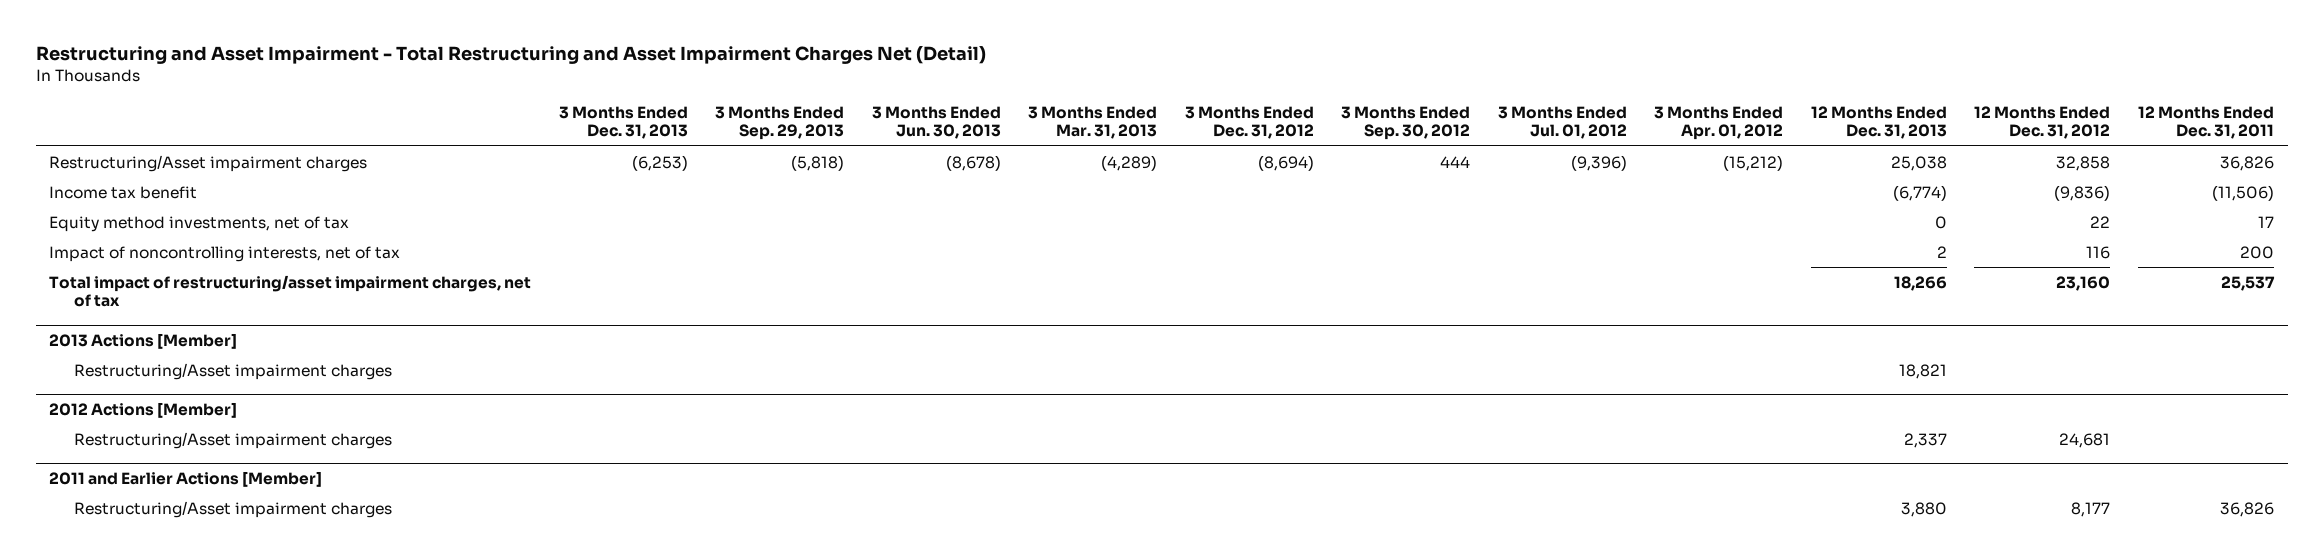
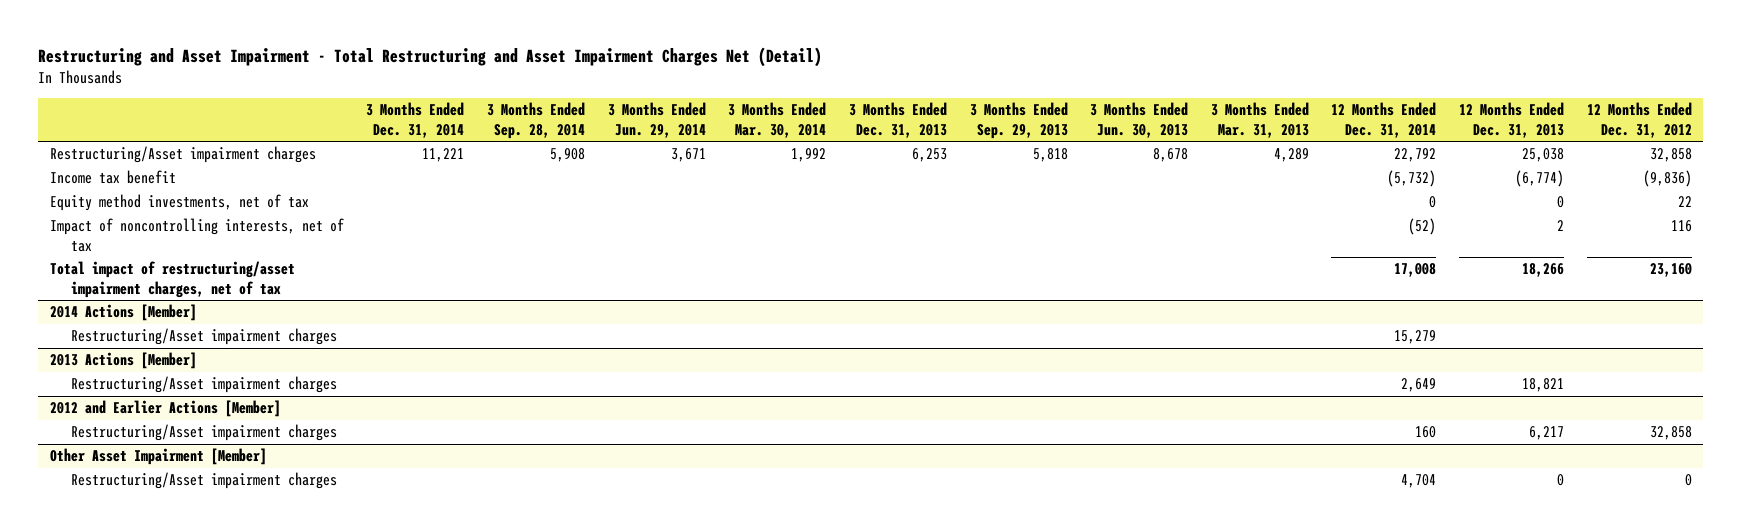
- | 3 Months Ended Dec. 31, 2013 | 3 Months Ended Sep. 29, 2013 | 3 Months Ended Jun. 30, 2013 | 3 Months Ended Mar. 31, 2013 | 3 Months Ended Dec. 31, 2012 | 3 Months Ended Sep. 30, 2012 | 3 Months Ended Jul. 01, 2012 | 3 Months Ended Apr. 01, 2012 | 12 Months Ended Dec. 31, 2013 | 12 Months Ended Dec. 31, 2012 | 12 Months Ended Dec. 31, 2011
+ | 3 Months Ended Dec. 31, 2014 | 3 Months Ended Sep. 28, 2014 | 3 Months Ended Jun. 29, 2014 | 3 Months Ended Mar. 30, 2014 | 3 Months Ended Dec. 31, 2013 | 3 Months Ended Sep. 29, 2013 | 3 Months Ended Jun. 30, 2013 | 3 Months Ended Mar. 31, 2013 | 12 Months Ended Dec. 31, 2014 | 12 Months Ended Dec. 31, 2013 | 12 Months Ended Dec. 31, 2012
- Restructuring/Asset impairment charges | (6,253) | (5,818) | (8,678) | (4,289) | (8,694) | 444 | (9,396) | (15,212) | 25,038 | 32,858 | 36,826
+ Restructuring/Asset impairment charges | 11,221 | 5,908 | 3,671 | 1,992 | 6,253 | 5,818 | 8,678 | 4,289 | 22,792 | 25,038 | 32,858
+ 2014 Actions [Member]
+ Restructuring/Asset impairment charges | | | | | | | | | 15,279 | |
- 2012 Actions [Member]
- Restructuring/Asset impairment charges | | | | | | | | | 2,337 | 24,681 |
- 2011 and Earlier Actions [Member]
- Restructuring/Asset impairment charges | | | | | | | | | 3,880 | 8,177 | 36,826
+ 2012 and Earlier Actions [Member]
+ Restructuring/Asset impairment charges | | | | | | | | | 160 | 6,217 | 32,858
+ Other Asset Impairment [Member]
+ Restructuring/Asset impairment charges | | | | | | | | | 4,704 | 0 | 0

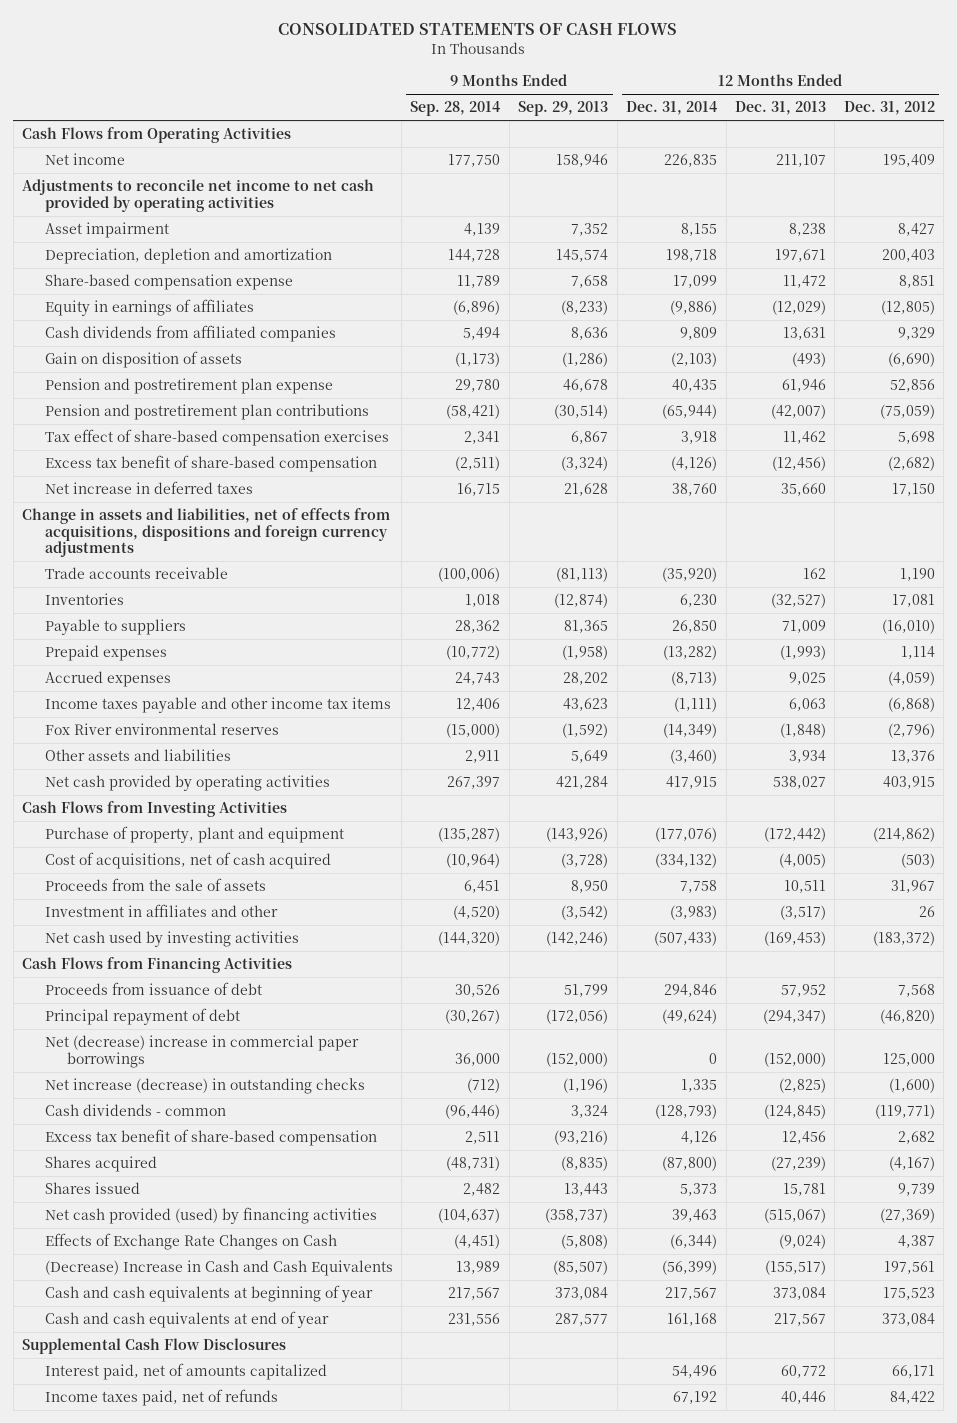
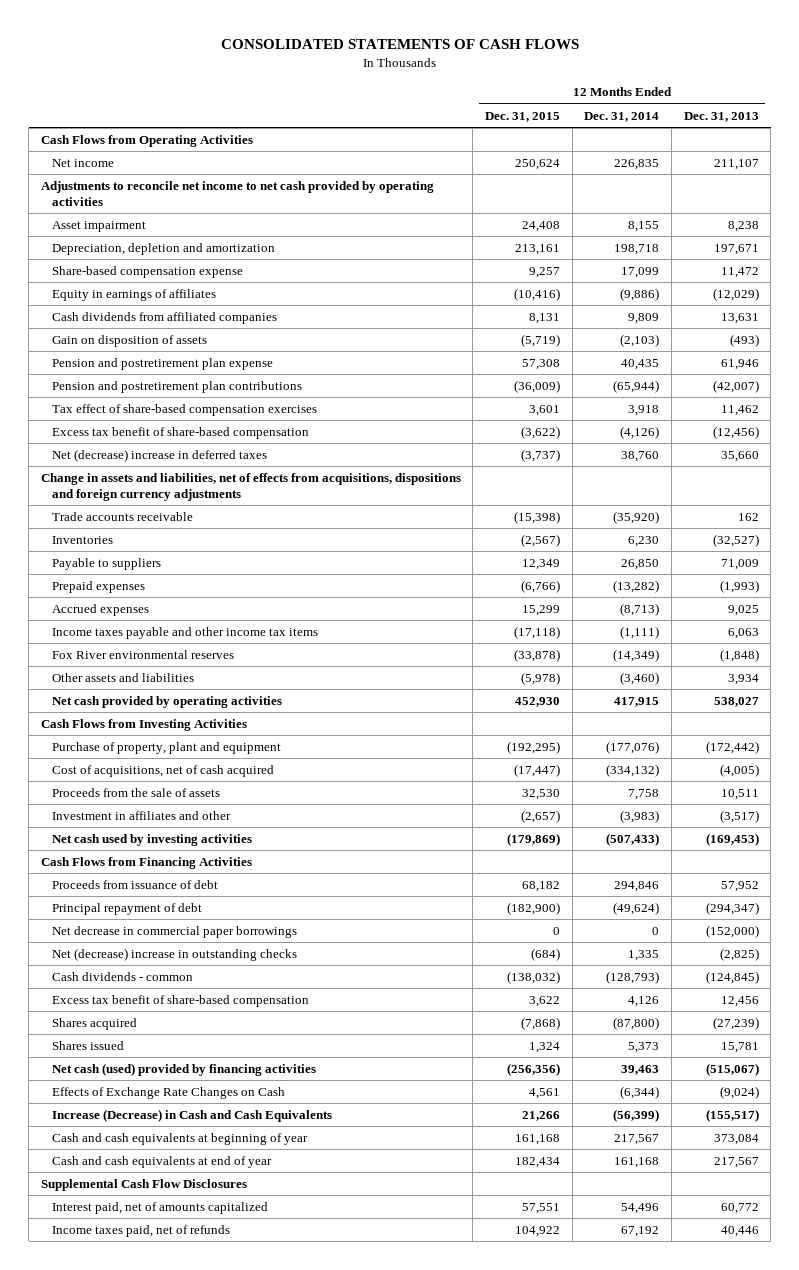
- | 9 Months Ended Sep. 28, 2014 | 9 Months Ended Sep. 29, 2013 | 12 Months Ended Dec. 31, 2014 | 12 Months Ended Dec. 31, 2013 | 12 Months Ended Dec. 31, 2012
+ | 12 Months Ended Dec. 31, 2015 | 12 Months Ended Dec. 31, 2014 | 12 Months Ended Dec. 31, 2013
- Net increase in deferred taxes | 16,715 | 21,628 | 38,760 | 35,660 | 17,150
+ Net (decrease) increase in deferred taxes | (3,737) | 38,760 | 35,660
- Net (decrease) increase in commercial paper borrowings | 36,000 | (152,000) | 0 | (152,000) | 125,000
- Net increase (decrease) in outstanding checks | (712) | (1,196) | 1,335 | (2,825) | (1,600)
+ Net decrease in commercial paper borrowings | 0 | 0 | (152,000)
+ Net (decrease) increase in outstanding checks | (684) | 1,335 | (2,825)
- Net cash provided (used) by financing activities | (104,637) | (358,737) | 39,463 | (515,067) | (27,369)
+ Net cash (used) provided by financing activities | (256,356) | 39,463 | (515,067)
- (Decrease) Increase in Cash and Cash Equivalents | 13,989 | (85,507) | (56,399) | (155,517) | 197,561
+ Increase (Decrease) in Cash and Cash Equivalents | 21,266 | (56,399) | (155,517)

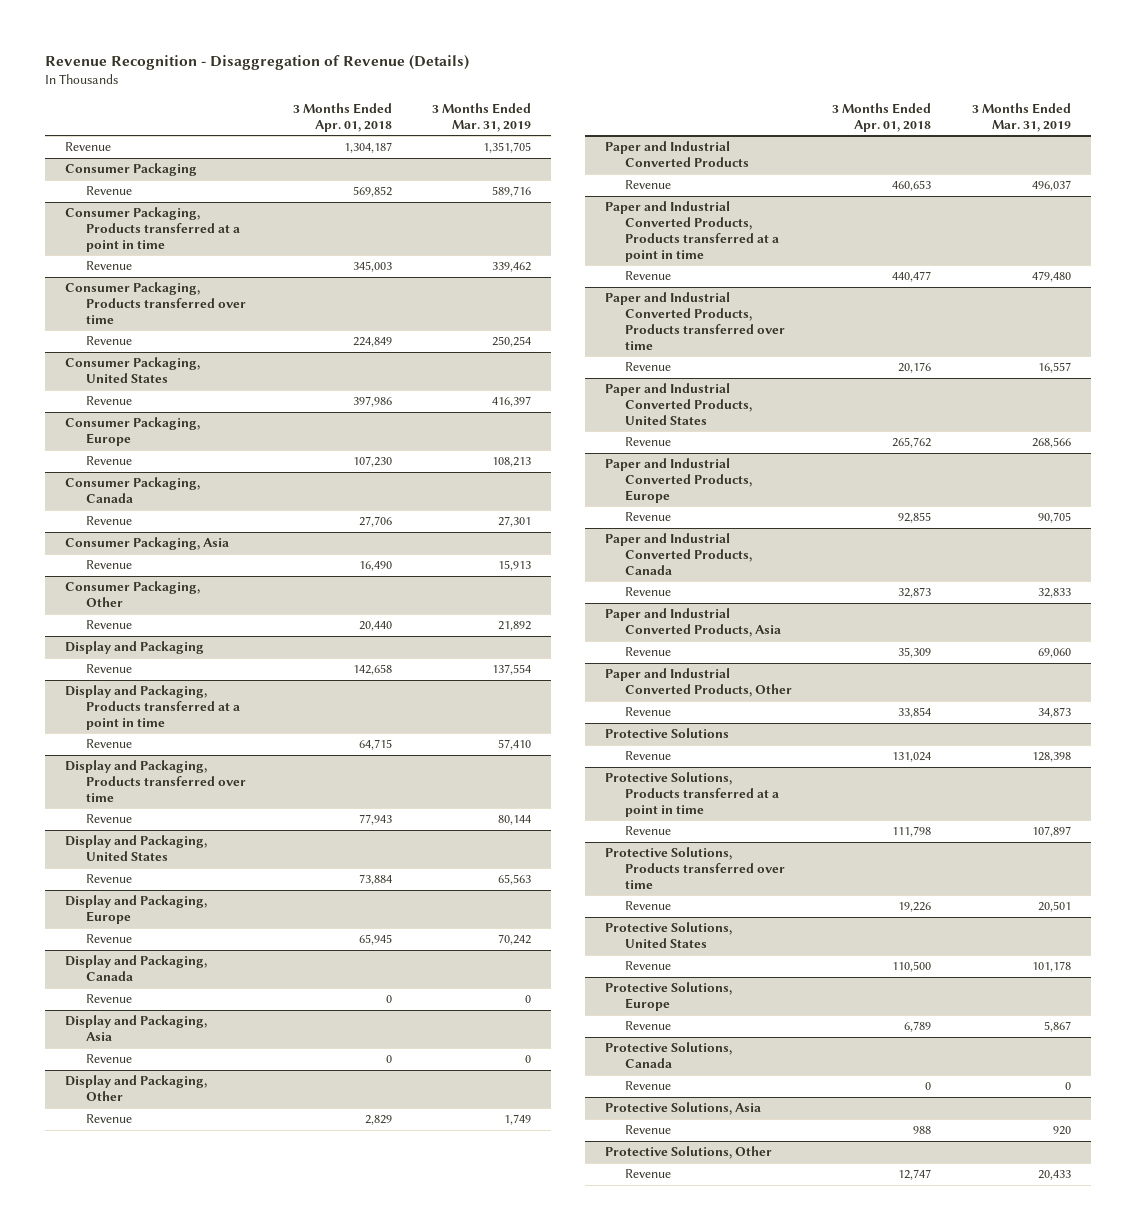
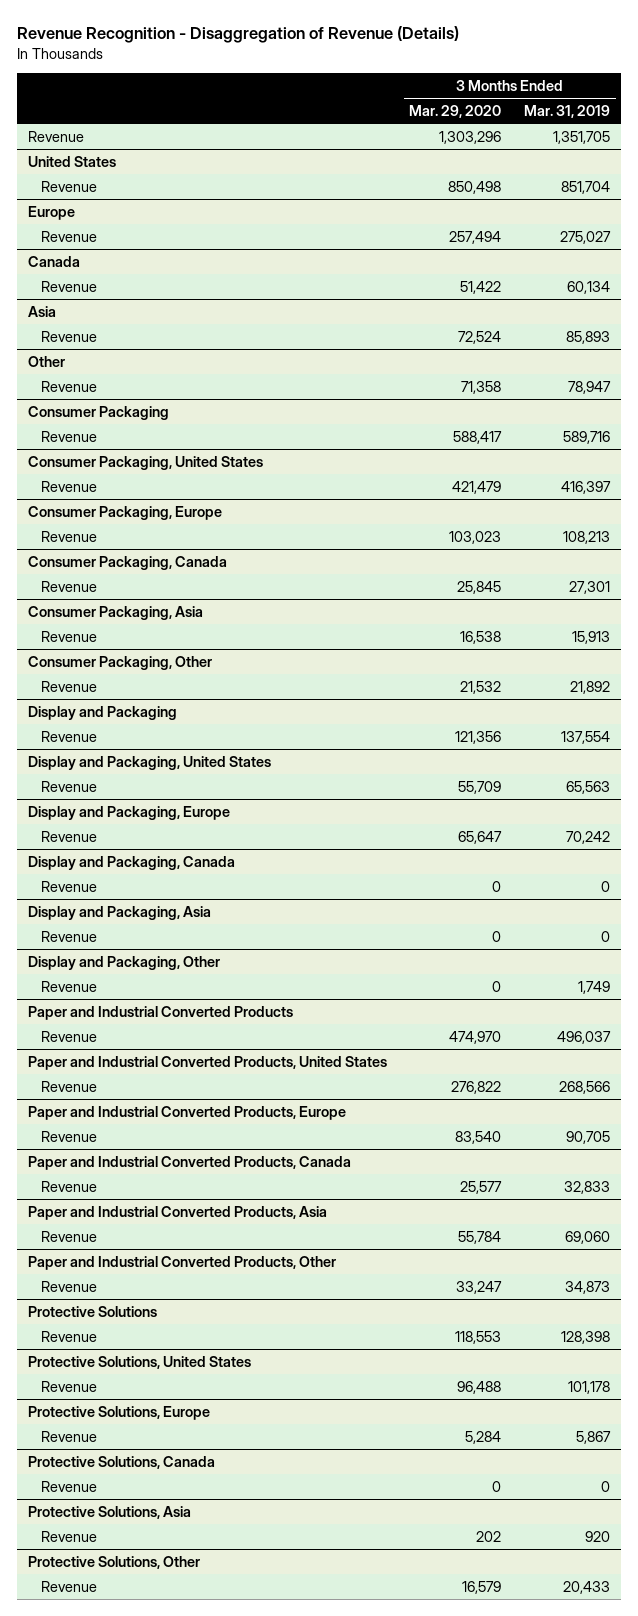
- | 3 Months Ended Apr. 01, 2018 | 3 Months Ended Mar. 31, 2019
+ | 3 Months Ended Mar. 29, 2020 | 3 Months Ended Mar. 31, 2019
+ United States
+ Revenue | 850,498 | 851,704
+ Europe
+ Revenue | 257,494 | 275,027
+ Canada
+ Revenue | 51,422 | 60,134
+ Asia
+ Revenue | 72,524 | 85,893
+ Other
+ Revenue | 71,358 | 78,947
- Consumer Packaging, Products transferred at a point in time
- Revenue | 345,003 | 339,462
- Consumer Packaging, Products transferred over time
- Revenue | 224,849 | 250,254
- Display and Packaging, Products transferred at a point in time
- Revenue | 64,715 | 57,410
- Display and Packaging, Products transferred over time
- Revenue | 77,943 | 80,144
- Paper and Industrial Converted Products, Products transferred at a point in time
- Revenue | 440,477 | 479,480
- Paper and Industrial Converted Products, Products transferred over time
- Revenue | 20,176 | 16,557
- Protective Solutions, Products transferred at a point in time
- Revenue | 111,798 | 107,897
- Protective Solutions, Products transferred over time
- Revenue | 19,226 | 20,501

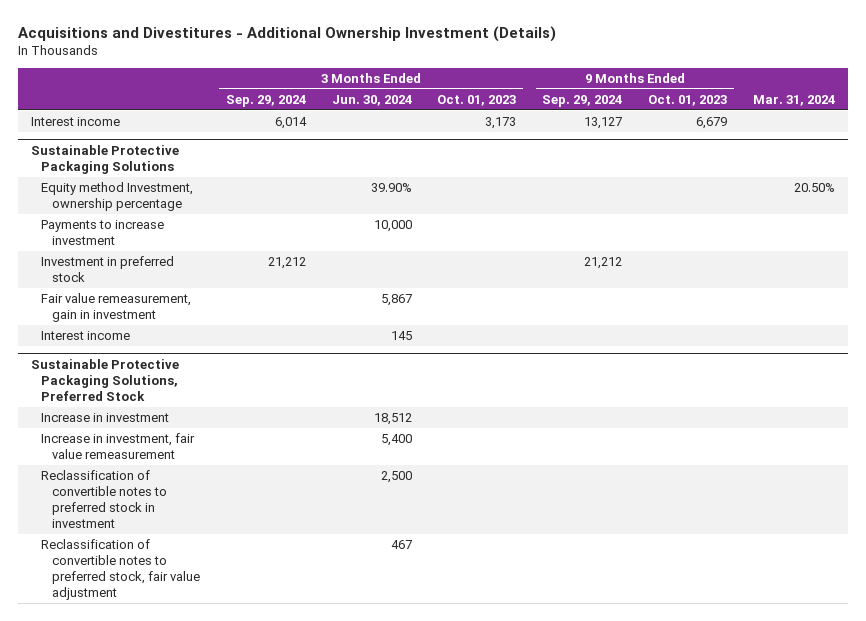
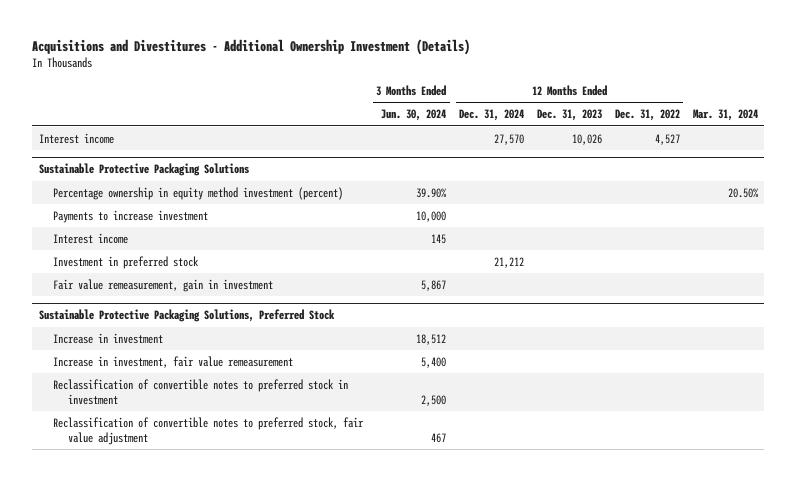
- | 3 Months Ended Sep. 29, 2024 | 3 Months Ended Jun. 30, 2024 | 3 Months Ended Oct. 01, 2023 | 9 Months Ended Sep. 29, 2024 | 9 Months Ended Oct. 01, 2023 | Mar. 31, 2024
+ | 3 Months Ended Jun. 30, 2024 | 12 Months Ended Dec. 31, 2024 | 12 Months Ended Dec. 31, 2023 | 12 Months Ended Dec. 31, 2022 | Mar. 31, 2024
@ Sustainable Protective Packaging Solutions
- Equity method Investment, ownership percentage | | 39.90% | | | | 20.50%
+ Percentage ownership in equity method investment (percent) | 39.90% | | | | 20.50%
moved up: Interest income | 145 | | | |

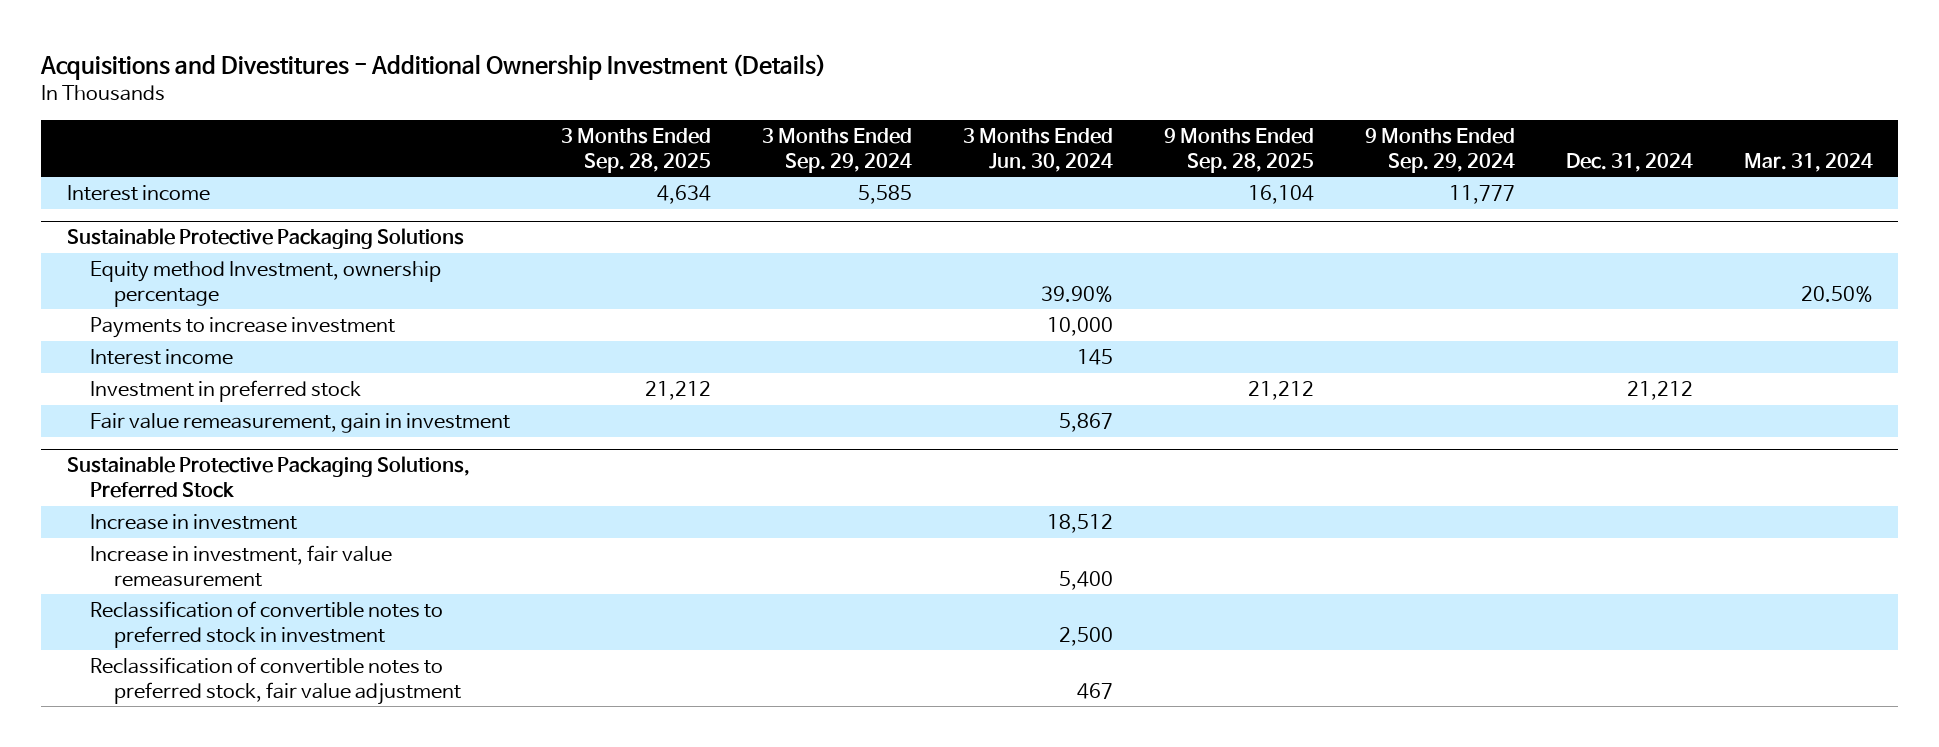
- | 3 Months Ended Jun. 30, 2024 | 12 Months Ended Dec. 31, 2024 | 12 Months Ended Dec. 31, 2023 | 12 Months Ended Dec. 31, 2022 | Mar. 31, 2024
+ | 3 Months Ended Sep. 28, 2025 | 3 Months Ended Sep. 29, 2024 | 3 Months Ended Jun. 30, 2024 | 9 Months Ended Sep. 28, 2025 | 9 Months Ended Sep. 29, 2024 | Dec. 31, 2024 | Mar. 31, 2024
@ Sustainable Protective Packaging Solutions
- Percentage ownership in equity method investment (percent) | 39.90% | | | | 20.50%
+ Equity method Investment, ownership percentage | | | 39.90% | | | | 20.50%

